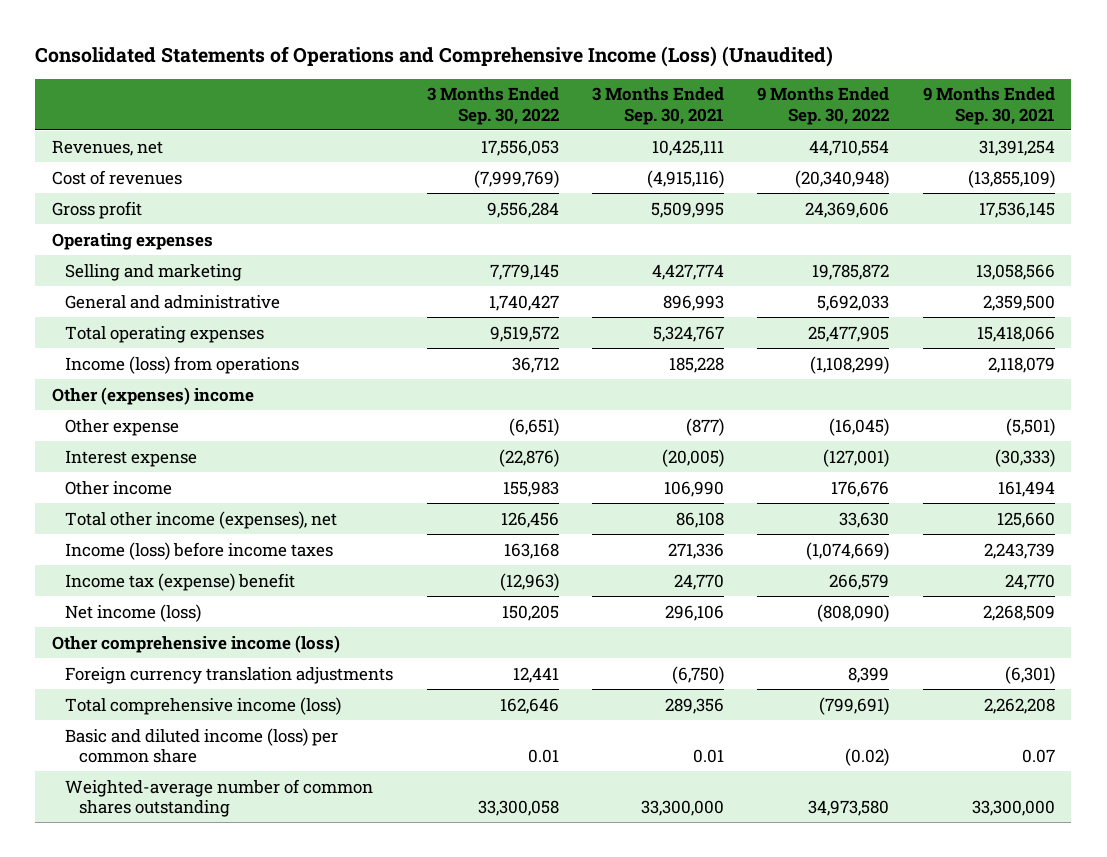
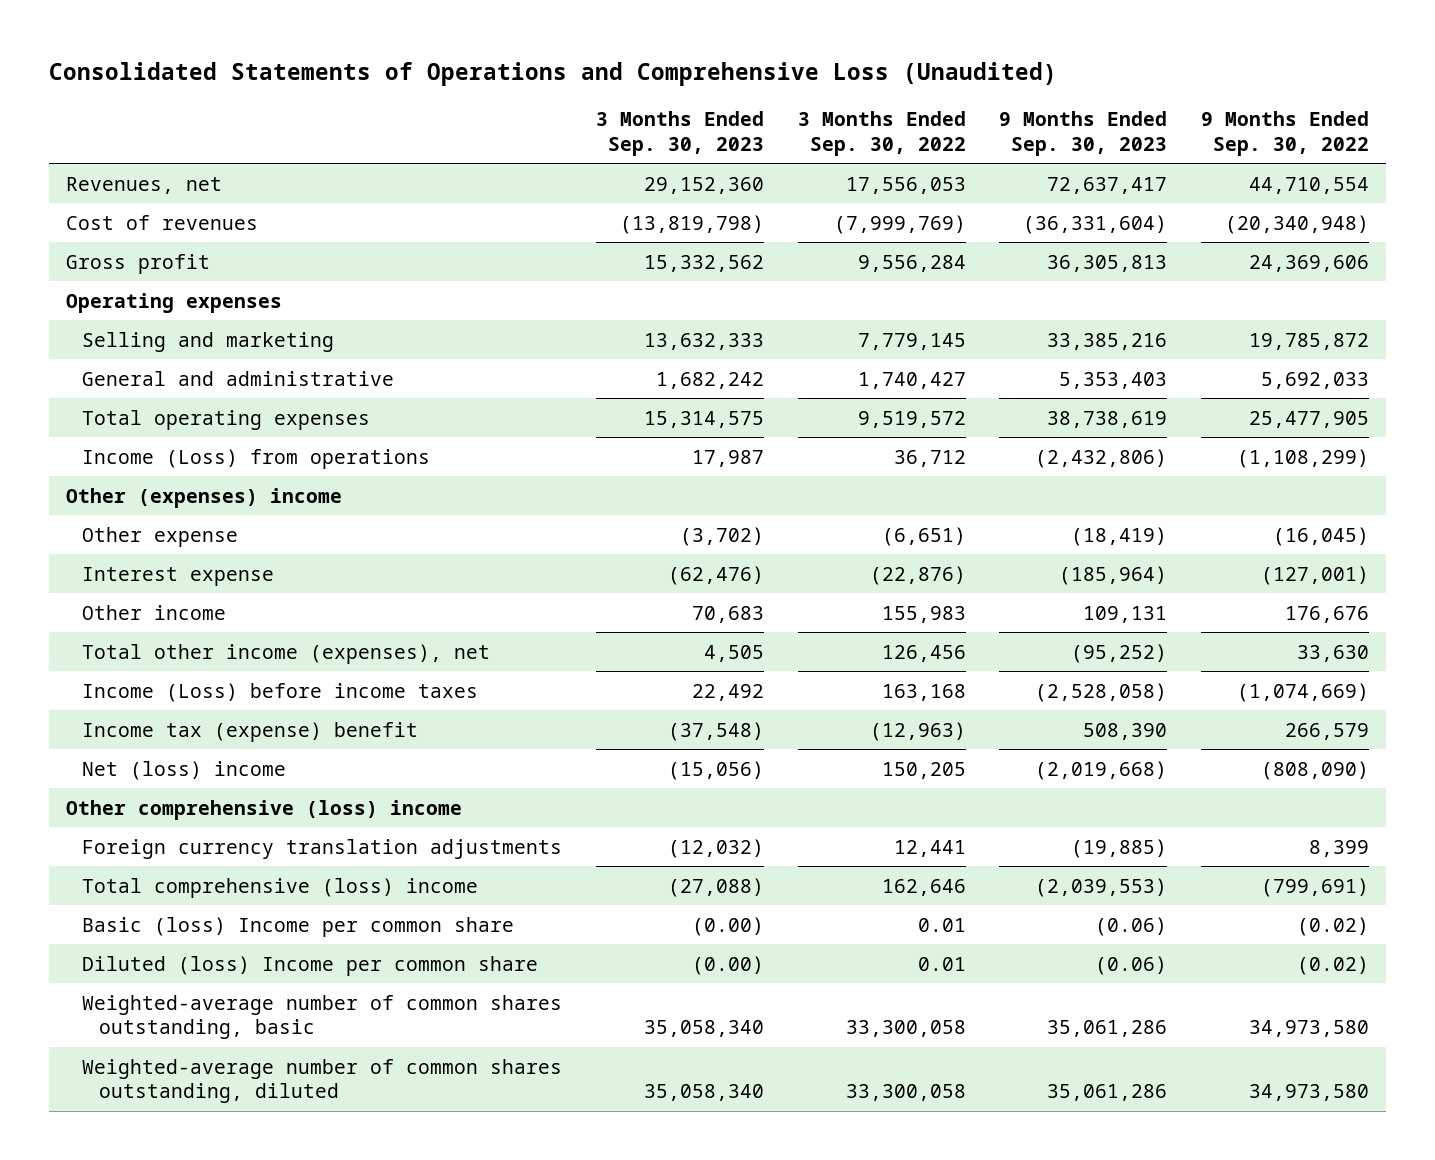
- Consolidated Statements of Operations and Comprehensive Income (Loss) (Unaudited)
+ Consolidated Statements of Operations and Comprehensive Loss (Unaudited)
- | 3 Months Ended Sep. 30, 2022 | 3 Months Ended Sep. 30, 2021 | 9 Months Ended Sep. 30, 2022 | 9 Months Ended Sep. 30, 2021
+ | 3 Months Ended Sep. 30, 2023 | 3 Months Ended Sep. 30, 2022 | 9 Months Ended Sep. 30, 2023 | 9 Months Ended Sep. 30, 2022
- Income (loss) from operations | 36,712 | 185,228 | (1,108,299) | 2,118,079
+ Income (Loss) from operations | 17,987 | 36,712 | (2,432,806) | (1,108,299)
- Income (loss) before income taxes | 163,168 | 271,336 | (1,074,669) | 2,243,739
+ Income (Loss) before income taxes | 22,492 | 163,168 | (2,528,058) | (1,074,669)
- Net income (loss) | 150,205 | 296,106 | (808,090) | 2,268,509
- Other comprehensive income (loss)
+ Net (loss) income | (15,056) | 150,205 | (2,019,668) | (808,090)
+ Other comprehensive (loss) income
- Total comprehensive income (loss) | 162,646 | 289,356 | (799,691) | 2,262,208
- Basic and diluted income (loss) per common share | 0.01 | 0.01 | (0.02) | 0.07
- Weighted-average number of common shares outstanding | 33,300,058 | 33,300,000 | 34,973,580 | 33,300,000
+ Total comprehensive (loss) income | (27,088) | 162,646 | (2,039,553) | (799,691)
+ Basic (loss) Income per common share | (0.00) | 0.01 | (0.06) | (0.02)
+ Diluted (loss) Income per common share | (0.00) | 0.01 | (0.06) | (0.02)
+ Weighted-average number of common shares outstanding, basic | 35,058,340 | 33,300,058 | 35,061,286 | 34,973,580
+ Weighted-average number of common shares outstanding, diluted | 35,058,340 | 33,300,058 | 35,061,286 | 34,973,580

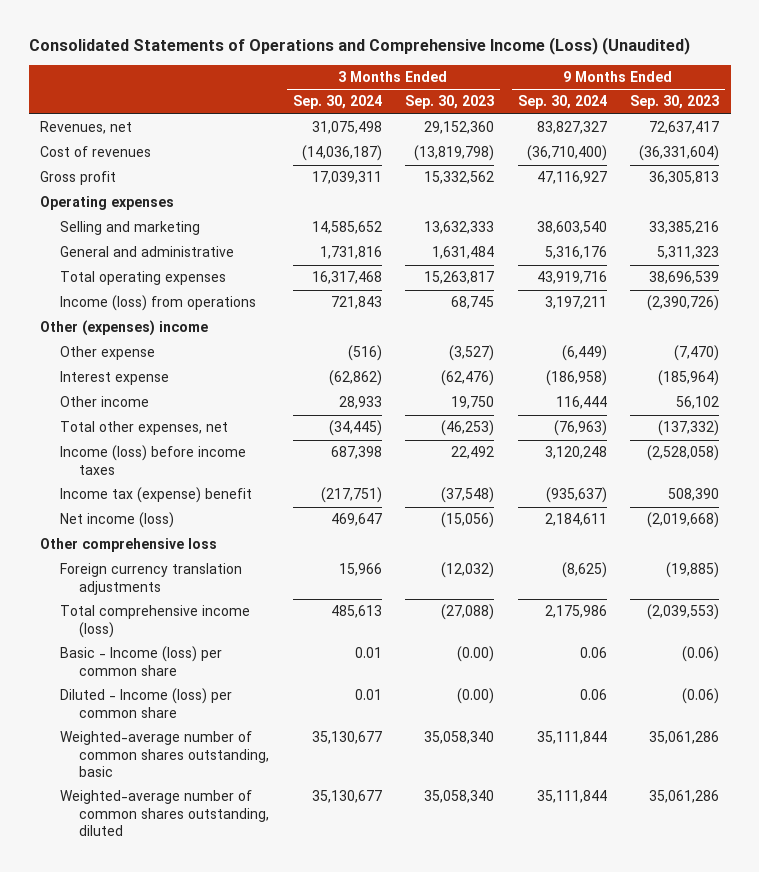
- Consolidated Statements of Operations and Comprehensive Loss (Unaudited)
+ Consolidated Statements of Operations and Comprehensive Income (Loss) (Unaudited)
- | 3 Months Ended Sep. 30, 2023 | 3 Months Ended Sep. 30, 2022 | 9 Months Ended Sep. 30, 2023 | 9 Months Ended Sep. 30, 2022
+ | 3 Months Ended Sep. 30, 2024 | 3 Months Ended Sep. 30, 2023 | 9 Months Ended Sep. 30, 2024 | 9 Months Ended Sep. 30, 2023
- General and administrative | 1,682,242 | 1,740,427 | 5,353,403 | 5,692,033
- Total operating expenses | 15,314,575 | 9,519,572 | 38,738,619 | 25,477,905
- Income (Loss) from operations | 17,987 | 36,712 | (2,432,806) | (1,108,299)
+ General and administrative | 1,731,816 | 1,631,484 | 5,316,176 | 5,311,323
+ Total operating expenses | 16,317,468 | 15,263,817 | 43,919,716 | 38,696,539
+ Income (loss) from operations | 721,843 | 68,745 | 3,197,211 | (2,390,726)
- Other expense | (3,702) | (6,651) | (18,419) | (16,045)
+ Other expense | (516) | (3,527) | (6,449) | (7,470)
- Other income | 70,683 | 155,983 | 109,131 | 176,676
- Total other income (expenses), net | 4,505 | 126,456 | (95,252) | 33,630
- Income (Loss) before income taxes | 22,492 | 163,168 | (2,528,058) | (1,074,669)
+ Other income | 28,933 | 19,750 | 116,444 | 56,102
+ Total other expenses, net | (34,445) | (46,253) | (76,963) | (137,332)
+ Income (loss) before income taxes | 687,398 | 22,492 | 3,120,248 | (2,528,058)
- Net (loss) income | (15,056) | 150,205 | (2,019,668) | (808,090)
- Other comprehensive (loss) income
+ Net income (loss) | 469,647 | (15,056) | 2,184,611 | (2,019,668)
+ Other comprehensive loss
- Total comprehensive (loss) income | (27,088) | 162,646 | (2,039,553) | (799,691)
- Basic (loss) Income per common share | (0.00) | 0.01 | (0.06) | (0.02)
- Diluted (loss) Income per common share | (0.00) | 0.01 | (0.06) | (0.02)
+ Total comprehensive income (loss) | 485,613 | (27,088) | 2,175,986 | (2,039,553)
+ Basic - Income (loss) per common share | 0.01 | (0.00) | 0.06 | (0.06)
+ Diluted - Income (loss) per common share | 0.01 | (0.00) | 0.06 | (0.06)

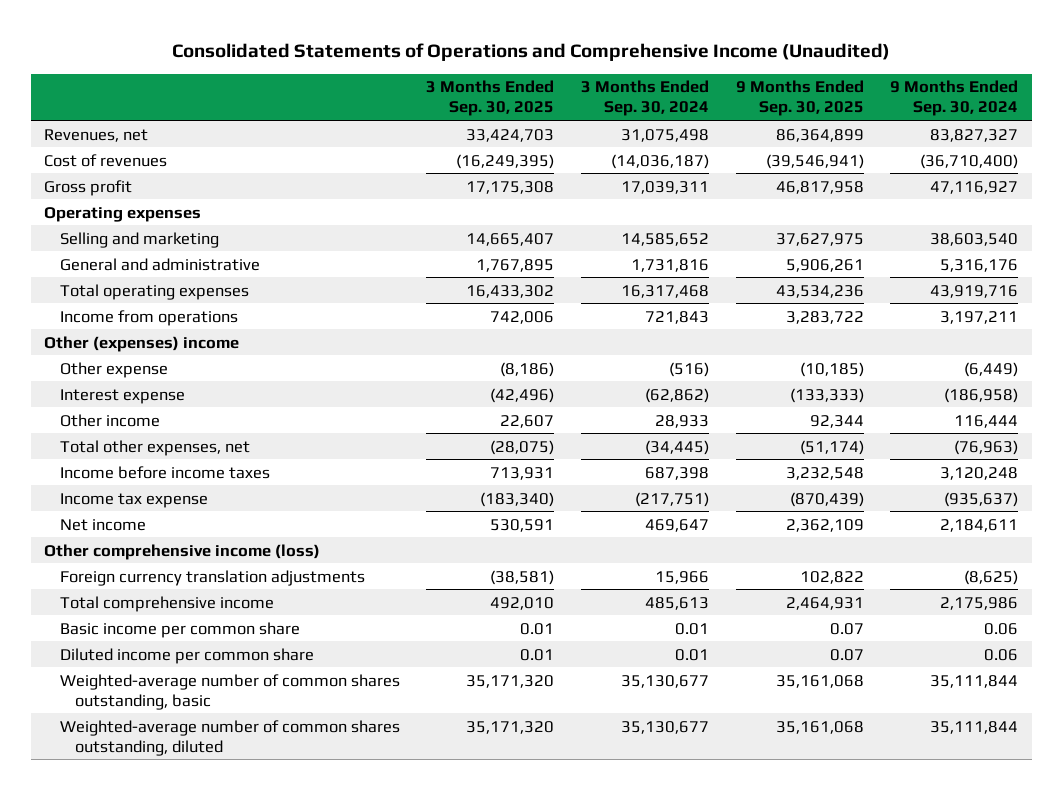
- Consolidated Statements of Operations and Comprehensive Income (Loss) (Unaudited)
+ Consolidated Statements of Operations and Comprehensive Income (Unaudited)
- | 3 Months Ended Sep. 30, 2024 | 3 Months Ended Sep. 30, 2023 | 9 Months Ended Sep. 30, 2024 | 9 Months Ended Sep. 30, 2023
+ | 3 Months Ended Sep. 30, 2025 | 3 Months Ended Sep. 30, 2024 | 9 Months Ended Sep. 30, 2025 | 9 Months Ended Sep. 30, 2024
- Income (loss) from operations | 721,843 | 68,745 | 3,197,211 | (2,390,726)
+ Income from operations | 742,006 | 721,843 | 3,283,722 | 3,197,211
- Income (loss) before income taxes | 687,398 | 22,492 | 3,120,248 | (2,528,058)
- Income tax (expense) benefit | (217,751) | (37,548) | (935,637) | 508,390
- Net income (loss) | 469,647 | (15,056) | 2,184,611 | (2,019,668)
- Other comprehensive loss
+ Income before income taxes | 713,931 | 687,398 | 3,232,548 | 3,120,248
+ Income tax expense | (183,340) | (217,751) | (870,439) | (935,637)
+ Net income | 530,591 | 469,647 | 2,362,109 | 2,184,611
+ Other comprehensive income (loss)
- Total comprehensive income (loss) | 485,613 | (27,088) | 2,175,986 | (2,039,553)
- Basic - Income (loss) per common share | 0.01 | (0.00) | 0.06 | (0.06)
- Diluted - Income (loss) per common share | 0.01 | (0.00) | 0.06 | (0.06)
+ Total comprehensive income | 492,010 | 485,613 | 2,464,931 | 2,175,986
+ Basic income per common share | 0.01 | 0.01 | 0.07 | 0.06
+ Diluted income per common share | 0.01 | 0.01 | 0.07 | 0.06

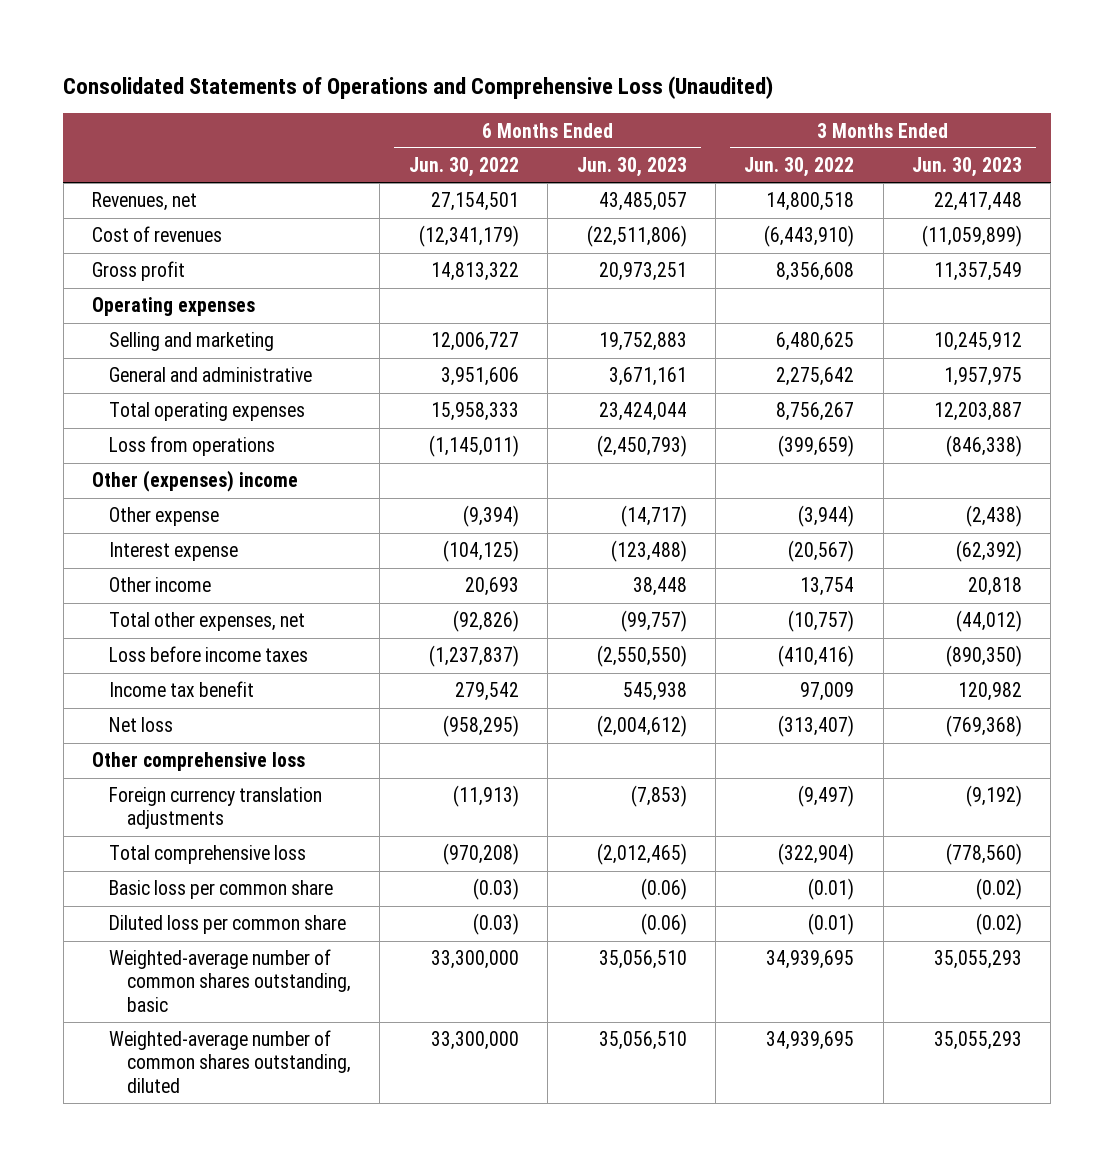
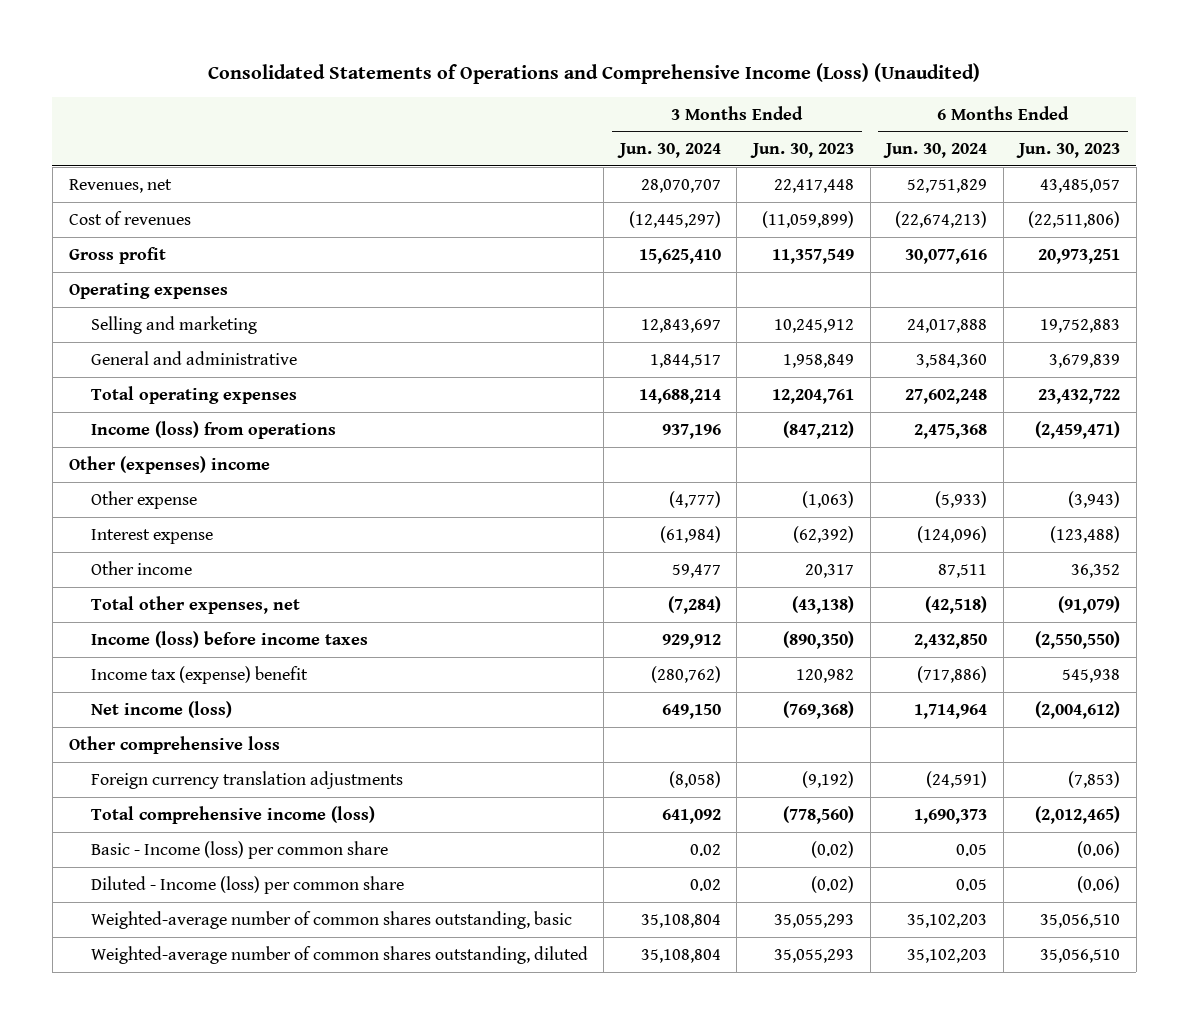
- Consolidated Statements of Operations and Comprehensive Loss (Unaudited)
+ Consolidated Statements of Operations and Comprehensive Income (Loss) (Unaudited)
- | 6 Months Ended Jun. 30, 2022 | 6 Months Ended Jun. 30, 2023 | 3 Months Ended Jun. 30, 2022 | 3 Months Ended Jun. 30, 2023
+ | 3 Months Ended Jun. 30, 2024 | 3 Months Ended Jun. 30, 2023 | 6 Months Ended Jun. 30, 2024 | 6 Months Ended Jun. 30, 2023
- General and administrative | 3,951,606 | 3,671,161 | 2,275,642 | 1,957,975
- Total operating expenses | 15,958,333 | 23,424,044 | 8,756,267 | 12,203,887
- Loss from operations | (1,145,011) | (2,450,793) | (399,659) | (846,338)
+ General and administrative | 1,844,517 | 1,958,849 | 3,584,360 | 3,679,839
+ Total operating expenses | 14,688,214 | 12,204,761 | 27,602,248 | 23,432,722
+ Income (loss) from operations | 937,196 | (847,212) | 2,475,368 | (2,459,471)
- Other expense | (9,394) | (14,717) | (3,944) | (2,438)
+ Other expense | (4,777) | (1,063) | (5,933) | (3,943)
- Other income | 20,693 | 38,448 | 13,754 | 20,818
- Total other expenses, net | (92,826) | (99,757) | (10,757) | (44,012)
- Loss before income taxes | (1,237,837) | (2,550,550) | (410,416) | (890,350)
- Income tax benefit | 279,542 | 545,938 | 97,009 | 120,982
- Net loss | (958,295) | (2,004,612) | (313,407) | (769,368)
+ Other income | 59,477 | 20,317 | 87,511 | 36,352
+ Total other expenses, net | (7,284) | (43,138) | (42,518) | (91,079)
+ Income (loss) before income taxes | 929,912 | (890,350) | 2,432,850 | (2,550,550)
+ Income tax (expense) benefit | (280,762) | 120,982 | (717,886) | 545,938
+ Net income (loss) | 649,150 | (769,368) | 1,714,964 | (2,004,612)
- Total comprehensive loss | (970,208) | (2,012,465) | (322,904) | (778,560)
- Basic loss per common share | (0.03) | (0.06) | (0.01) | (0.02)
- Diluted loss per common share | (0.03) | (0.06) | (0.01) | (0.02)
+ Total comprehensive income (loss) | 641,092 | (778,560) | 1,690,373 | (2,012,465)
+ Basic - Income (loss) per common share | 0.02 | (0.02) | 0.05 | (0.06)
+ Diluted - Income (loss) per common share | 0.02 | (0.02) | 0.05 | (0.06)

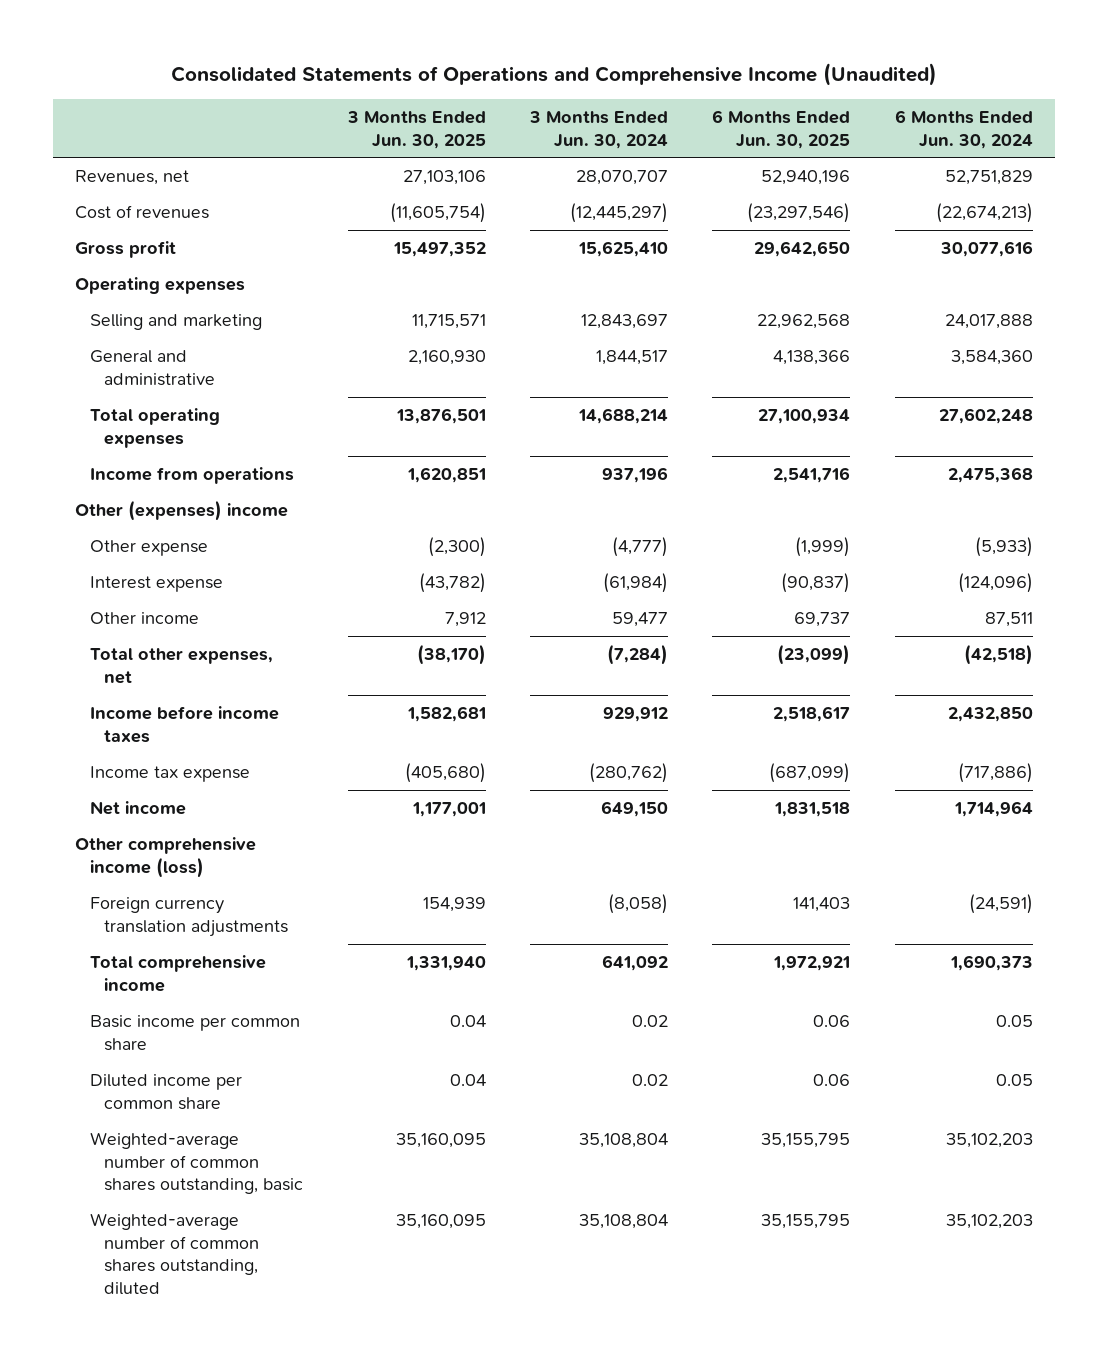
- Consolidated Statements of Operations and Comprehensive Income (Loss) (Unaudited)
+ Consolidated Statements of Operations and Comprehensive Income (Unaudited)
- | 3 Months Ended Jun. 30, 2024 | 3 Months Ended Jun. 30, 2023 | 6 Months Ended Jun. 30, 2024 | 6 Months Ended Jun. 30, 2023
+ | 3 Months Ended Jun. 30, 2025 | 3 Months Ended Jun. 30, 2024 | 6 Months Ended Jun. 30, 2025 | 6 Months Ended Jun. 30, 2024
- Income (loss) from operations | 937,196 | (847,212) | 2,475,368 | (2,459,471)
+ Income from operations | 1,620,851 | 937,196 | 2,541,716 | 2,475,368
- Income (loss) before income taxes | 929,912 | (890,350) | 2,432,850 | (2,550,550)
- Income tax (expense) benefit | (280,762) | 120,982 | (717,886) | 545,938
- Net income (loss) | 649,150 | (769,368) | 1,714,964 | (2,004,612)
- Other comprehensive loss
+ Income before income taxes | 1,582,681 | 929,912 | 2,518,617 | 2,432,850
+ Income tax expense | (405,680) | (280,762) | (687,099) | (717,886)
+ Net income | 1,177,001 | 649,150 | 1,831,518 | 1,714,964
+ Other comprehensive income (loss)
- Total comprehensive income (loss) | 641,092 | (778,560) | 1,690,373 | (2,012,465)
- Basic - Income (loss) per common share | 0.02 | (0.02) | 0.05 | (0.06)
- Diluted - Income (loss) per common share | 0.02 | (0.02) | 0.05 | (0.06)
+ Total comprehensive income | 1,331,940 | 641,092 | 1,972,921 | 1,690,373
+ Basic income per common share | 0.04 | 0.02 | 0.06 | 0.05
+ Diluted income per common share | 0.04 | 0.02 | 0.06 | 0.05

